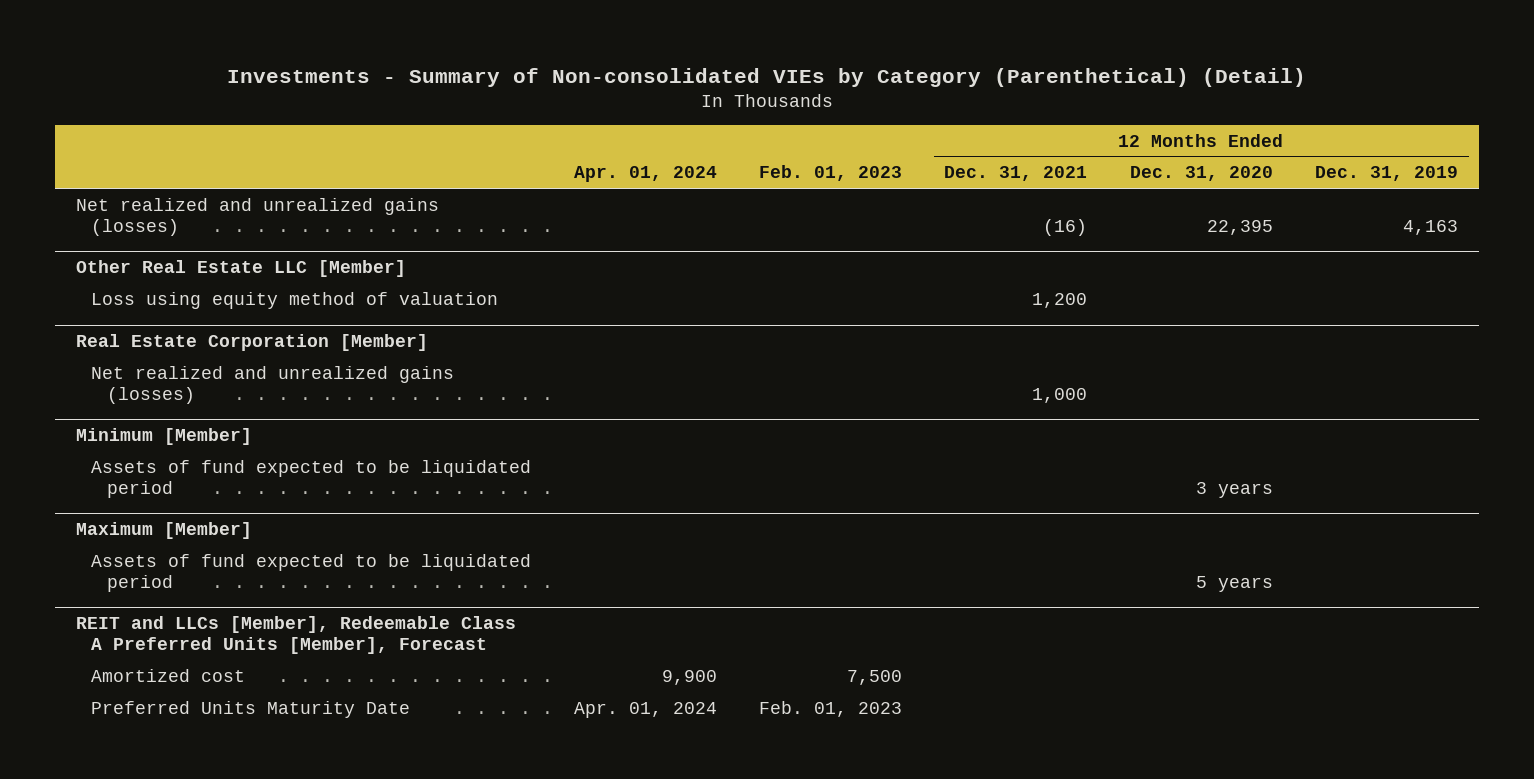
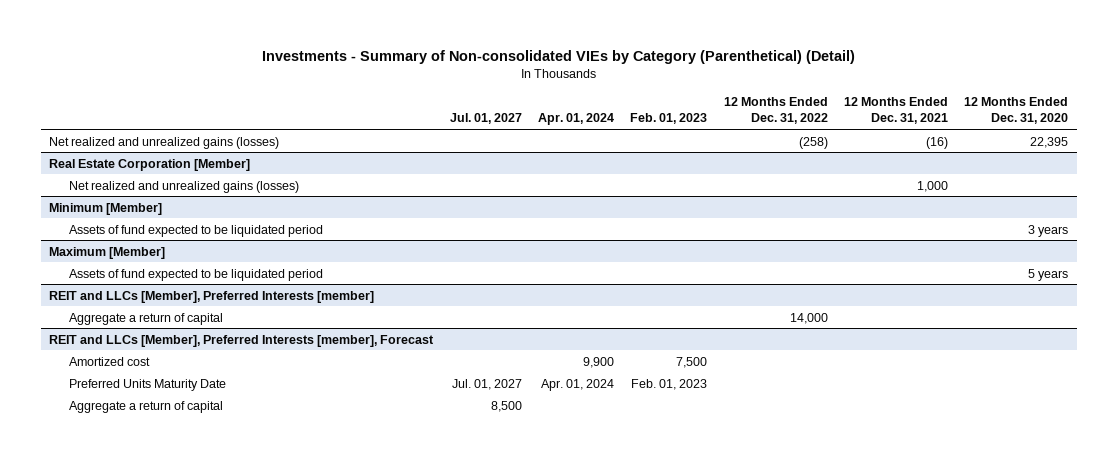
- | Apr. 01, 2024 | Feb. 01, 2023 | 12 Months Ended Dec. 31, 2021 | 12 Months Ended Dec. 31, 2020 | 12 Months Ended Dec. 31, 2019
+ | Jul. 01, 2027 | Apr. 01, 2024 | Feb. 01, 2023 | 12 Months Ended Dec. 31, 2022 | 12 Months Ended Dec. 31, 2021 | 12 Months Ended Dec. 31, 2020
- Other Real Estate LLC [Member]
- Loss using equity method of valuation | | | 1,200 | |
- REIT and LLCs [Member], Redeemable Class A Preferred Units [Member], Forecast
+ REIT and LLCs [Member], Preferred Interests [member]
+ Aggregate a return of capital | | | | 14,000 | |
+ REIT and LLCs [Member], Preferred Interests [member], Forecast
+ Aggregate a return of capital | 8,500 | | | | |

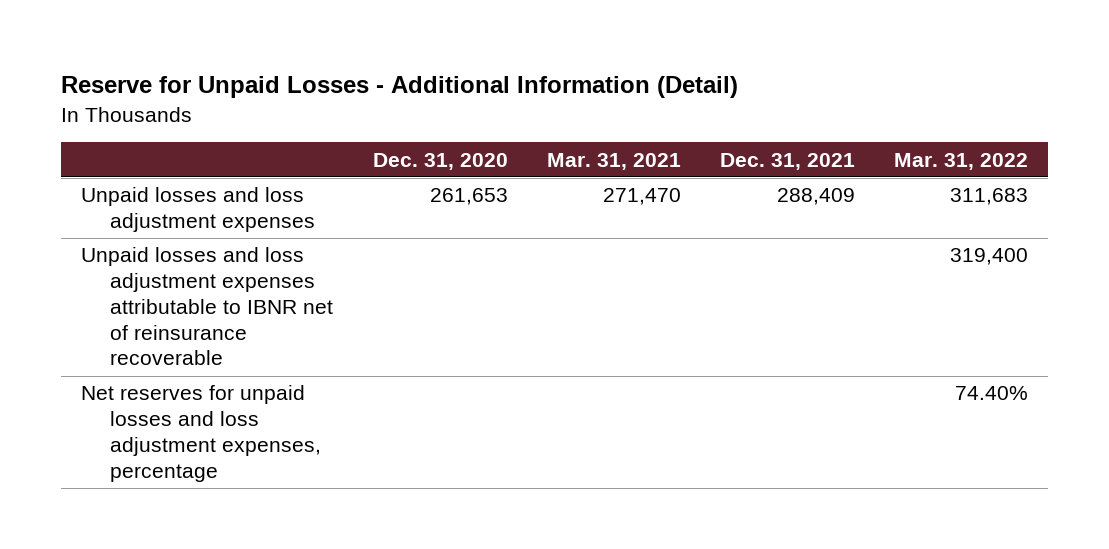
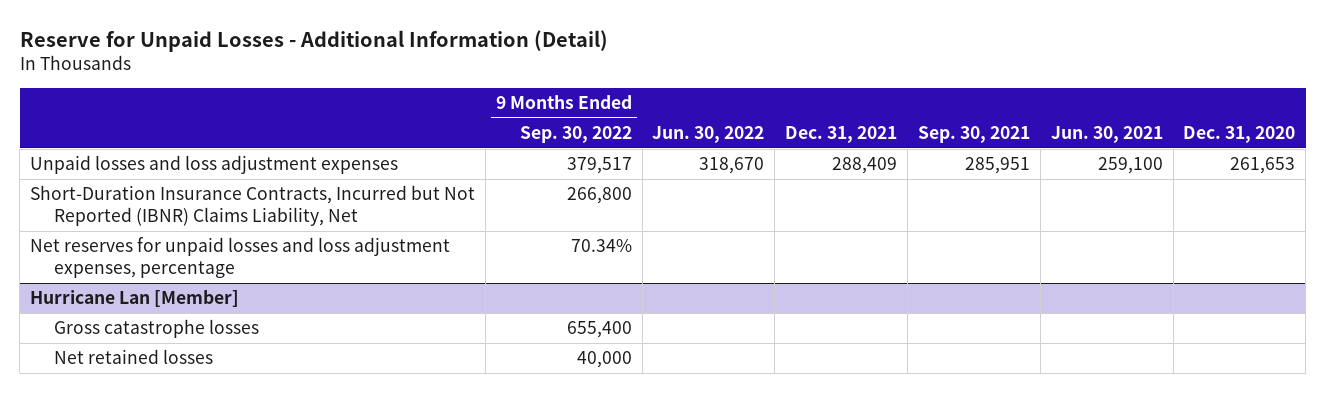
- | Dec. 31, 2020 | Mar. 31, 2021 | Dec. 31, 2021 | Mar. 31, 2022
+ | 9 Months Ended Sep. 30, 2022 | Jun. 30, 2022 | Dec. 31, 2021 | Sep. 30, 2021 | Jun. 30, 2021 | Dec. 31, 2020
- Unpaid losses and loss adjustment expenses attributable to IBNR net of reinsurance recoverable | | | | 319,400
+ Short-Duration Insurance Contracts, Incurred but Not Reported (IBNR) Claims Liability, Net | 266,800 | | | | |
+ Hurricane Lan [Member]
+ Gross catastrophe losses | 655,400 | | | | |
+ Net retained losses | 40,000 | | | | |

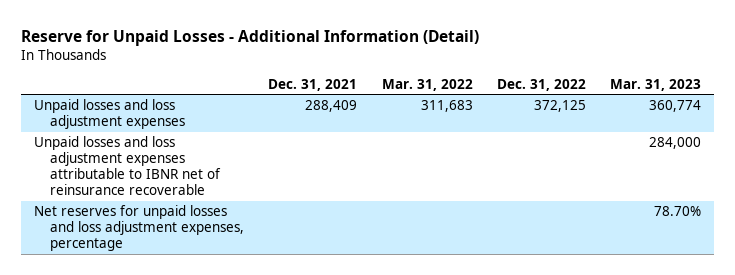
- | 9 Months Ended Sep. 30, 2022 | Jun. 30, 2022 | Dec. 31, 2021 | Sep. 30, 2021 | Jun. 30, 2021 | Dec. 31, 2020
+ | Dec. 31, 2021 | Mar. 31, 2022 | Dec. 31, 2022 | Mar. 31, 2023
- Short-Duration Insurance Contracts, Incurred but Not Reported (IBNR) Claims Liability, Net | 266,800 | | | | |
+ Unpaid losses and loss adjustment expenses attributable to IBNR net of reinsurance recoverable | | | | 284,000
- Hurricane Lan [Member]
- Gross catastrophe losses | 655,400 | | | | |
- Net retained losses | 40,000 | | | | |

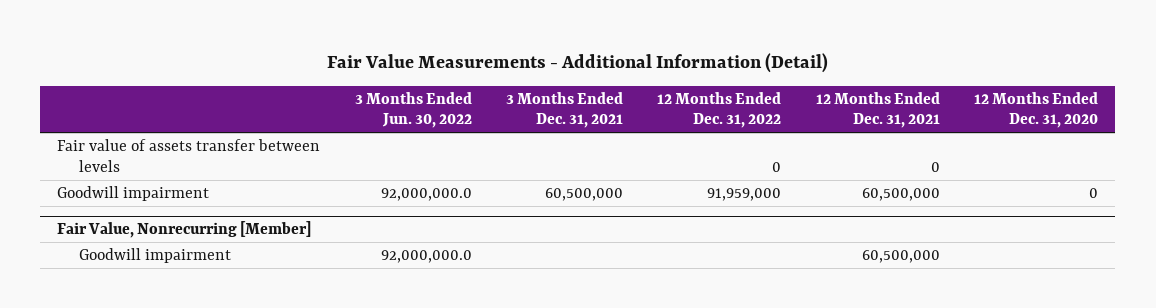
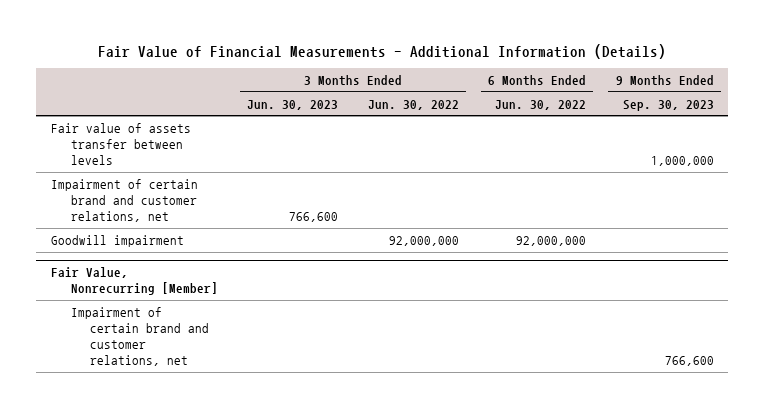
- Fair Value Measurements - Additional Information (Detail)
+ Fair Value of Financial Measurements - Additional Information (Details)
- | 3 Months Ended Jun. 30, 2022 | 3 Months Ended Dec. 31, 2021 | 12 Months Ended Dec. 31, 2022 | 12 Months Ended Dec. 31, 2021 | 12 Months Ended Dec. 31, 2020
+ | 3 Months Ended Jun. 30, 2023 | 3 Months Ended Jun. 30, 2022 | 6 Months Ended Jun. 30, 2022 | 9 Months Ended Sep. 30, 2023
- Goodwill impairment | 92,000,000.0 | 60,500,000 | 91,959,000 | 60,500,000 | 0
+ Impairment of certain brand and customer relations, net | 766,600 | | |
+ Goodwill impairment | | 92,000,000 | 92,000,000 |
@ Fair Value, Nonrecurring [Member]
- Goodwill impairment | 92,000,000.0 | | | 60,500,000 |
+ Impairment of certain brand and customer relations, net | | | | 766,600

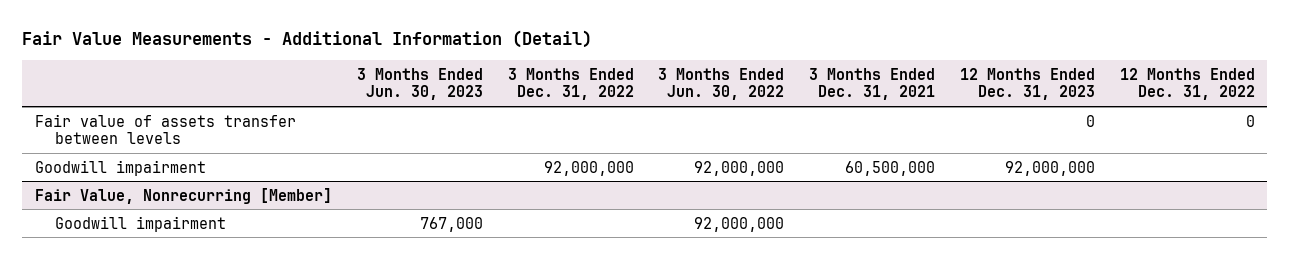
- Fair Value of Financial Measurements - Additional Information (Details)
+ Fair Value Measurements - Additional Information (Detail)
- | 3 Months Ended Jun. 30, 2023 | 3 Months Ended Jun. 30, 2022 | 6 Months Ended Jun. 30, 2022 | 9 Months Ended Sep. 30, 2023
+ | 3 Months Ended Jun. 30, 2023 | 3 Months Ended Dec. 31, 2022 | 3 Months Ended Jun. 30, 2022 | 3 Months Ended Dec. 31, 2021 | 12 Months Ended Dec. 31, 2023 | 12 Months Ended Dec. 31, 2022
- Impairment of certain brand and customer relations, net | 766,600 | | |
@ Fair Value, Nonrecurring [Member]
- Impairment of certain brand and customer relations, net | | | | 766,600
+ Goodwill impairment | 767,000 | | 92,000,000 | | |

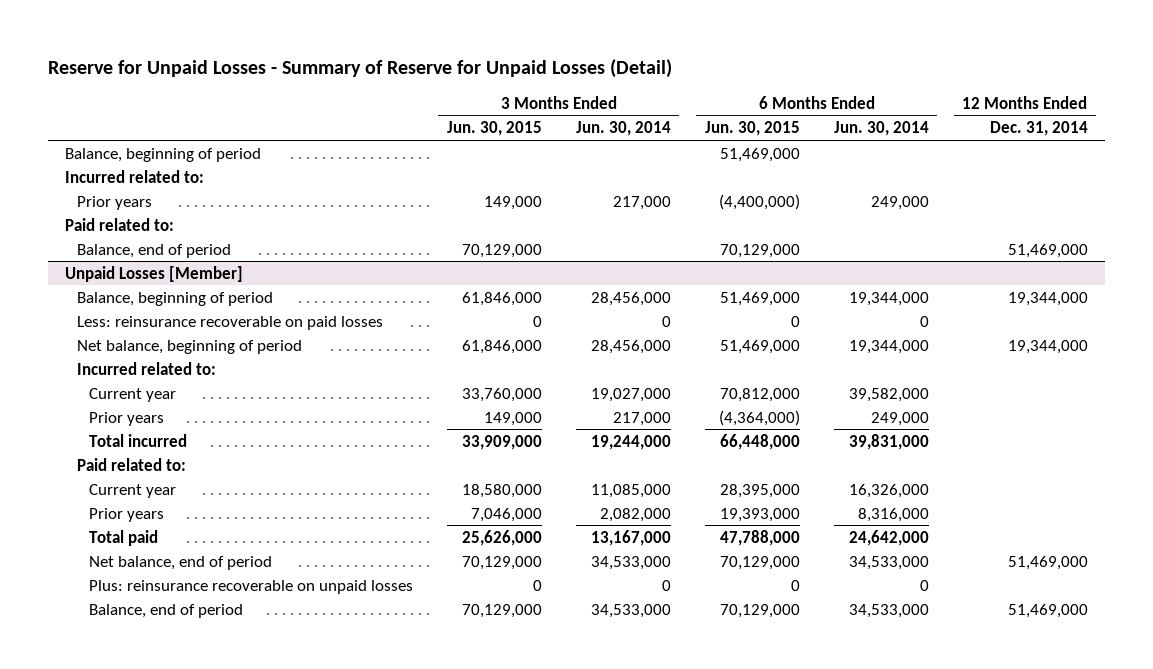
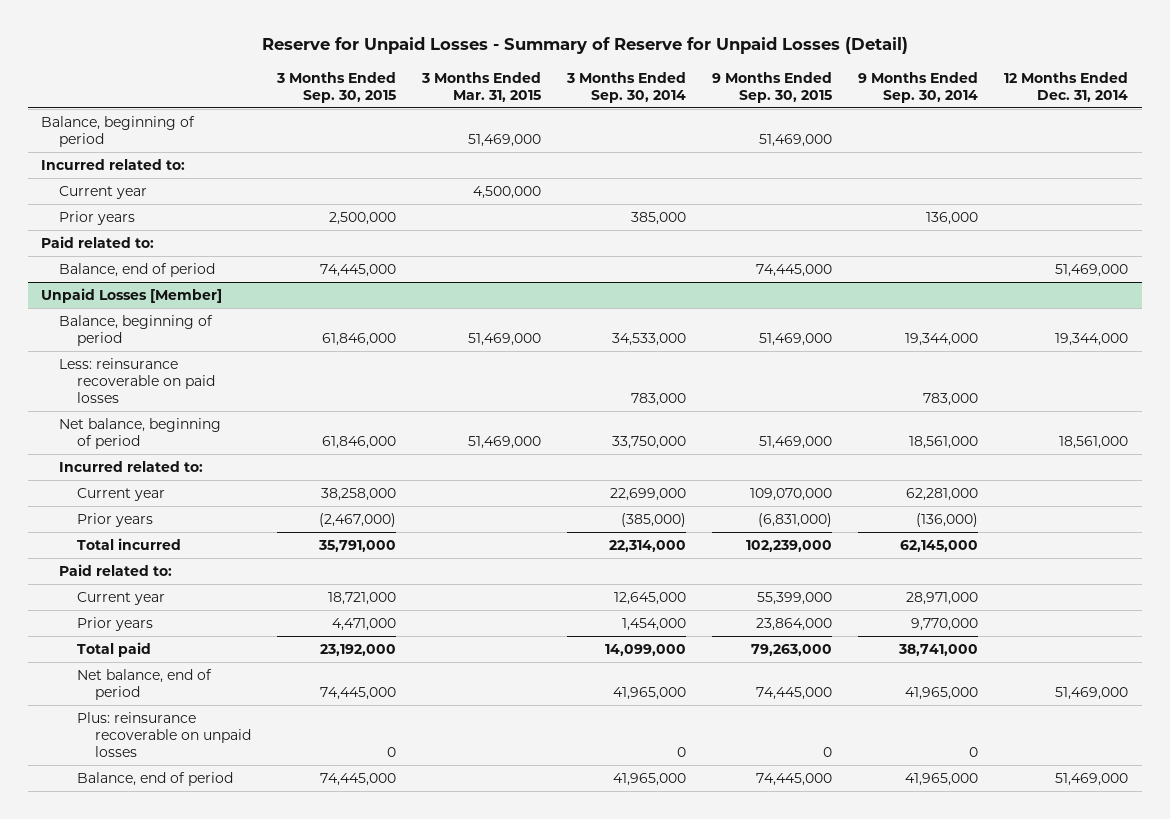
- | 3 Months Ended Jun. 30, 2015 | 3 Months Ended Jun. 30, 2014 | 6 Months Ended Jun. 30, 2015 | 6 Months Ended Jun. 30, 2014 | 12 Months Ended Dec. 31, 2014
+ | 3 Months Ended Sep. 30, 2015 | 3 Months Ended Mar. 31, 2015 | 3 Months Ended Sep. 30, 2014 | 9 Months Ended Sep. 30, 2015 | 9 Months Ended Sep. 30, 2014 | 12 Months Ended Dec. 31, 2014
+ Current year | | 4,500,000 | | | |
@ Unpaid Losses [Member]
- Net balance, beginning of period | 61,846,000 | 28,456,000 | 51,469,000 | 19,344,000 | 19,344,000
+ Net balance, beginning of period | 61,846,000 | 51,469,000 | 33,750,000 | 51,469,000 | 18,561,000 | 18,561,000

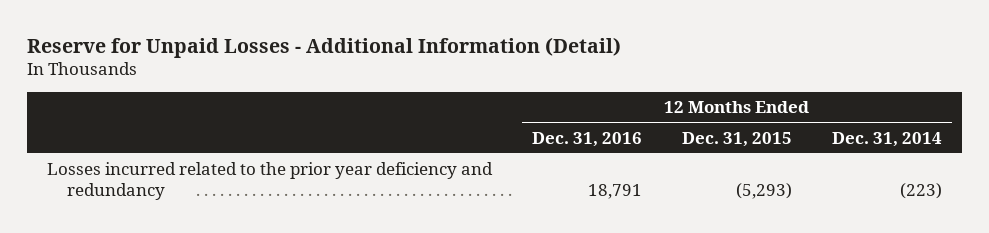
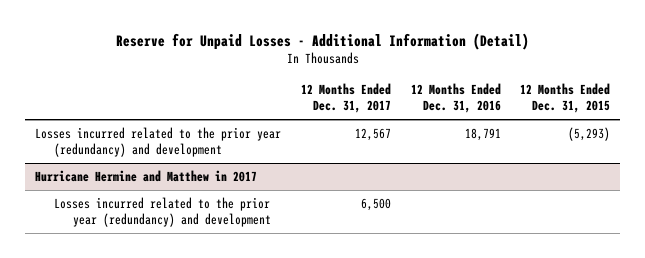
- | 12 Months Ended Dec. 31, 2016 | 12 Months Ended Dec. 31, 2015 | 12 Months Ended Dec. 31, 2014
+ | 12 Months Ended Dec. 31, 2017 | 12 Months Ended Dec. 31, 2016 | 12 Months Ended Dec. 31, 2015
- Losses incurred related to the prior year deficiency and redundancy | 18,791 | (5,293) | (223)
+ Losses incurred related to the prior year (redundancy) and development | 12,567 | 18,791 | (5,293)
+ Hurricane Hermine and Matthew in 2017
+ Losses incurred related to the prior year (redundancy) and development | 6,500 | |

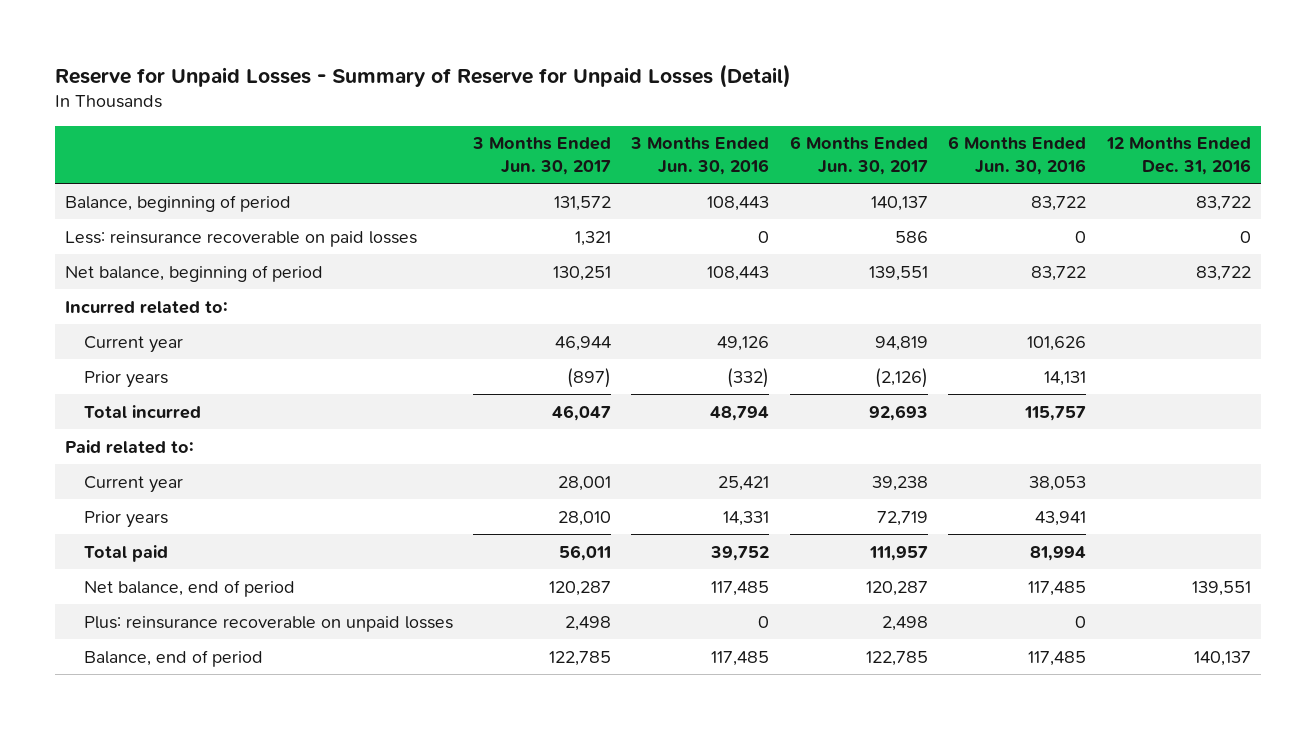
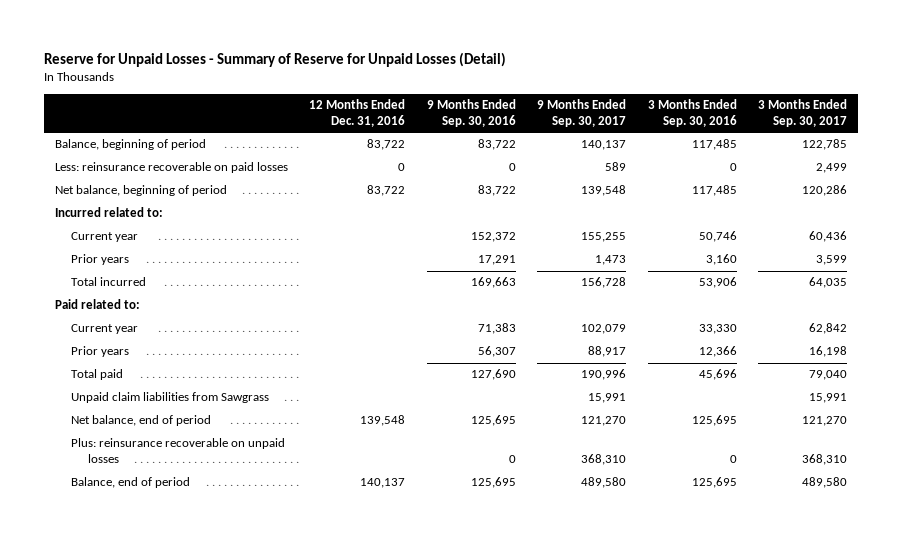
- | 3 Months Ended Jun. 30, 2017 | 3 Months Ended Jun. 30, 2016 | 6 Months Ended Jun. 30, 2017 | 6 Months Ended Jun. 30, 2016 | 12 Months Ended Dec. 31, 2016
+ | 12 Months Ended Dec. 31, 2016 | 9 Months Ended Sep. 30, 2016 | 9 Months Ended Sep. 30, 2017 | 3 Months Ended Sep. 30, 2016 | 3 Months Ended Sep. 30, 2017
- Net balance, end of period | 120,287 | 117,485 | 120,287 | 117,485 | 139,551
+ Unpaid claim liabilities from Sawgrass | | | 15,991 | | 15,991
+ Net balance, end of period | 139,548 | 125,695 | 121,270 | 125,695 | 121,270

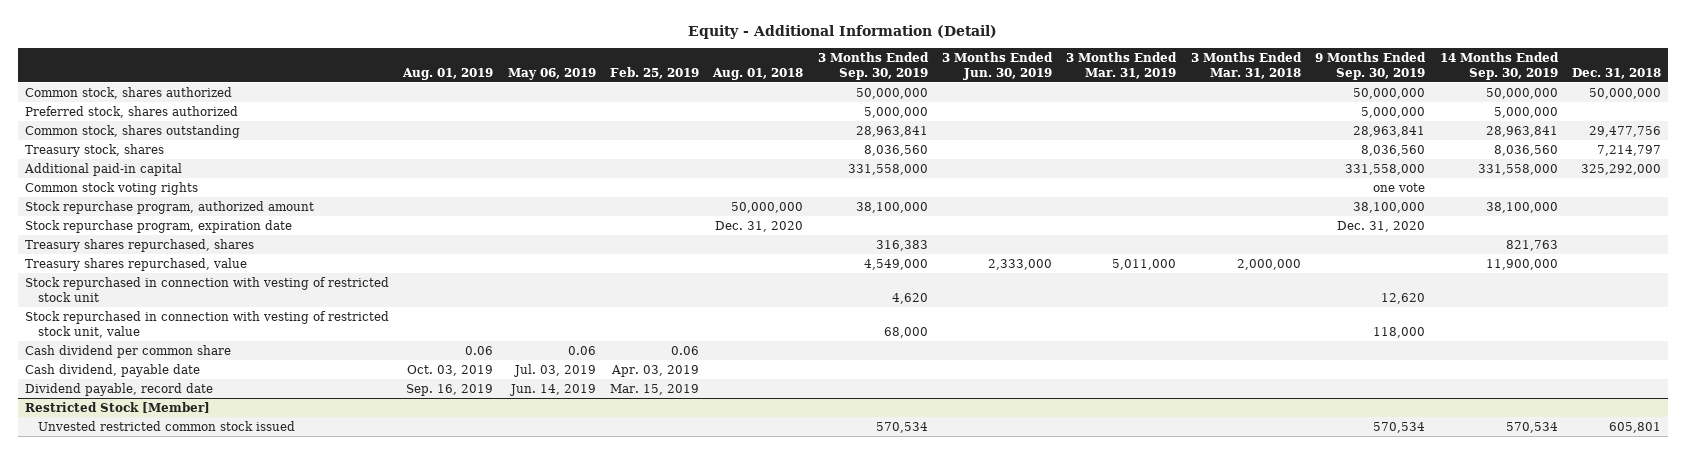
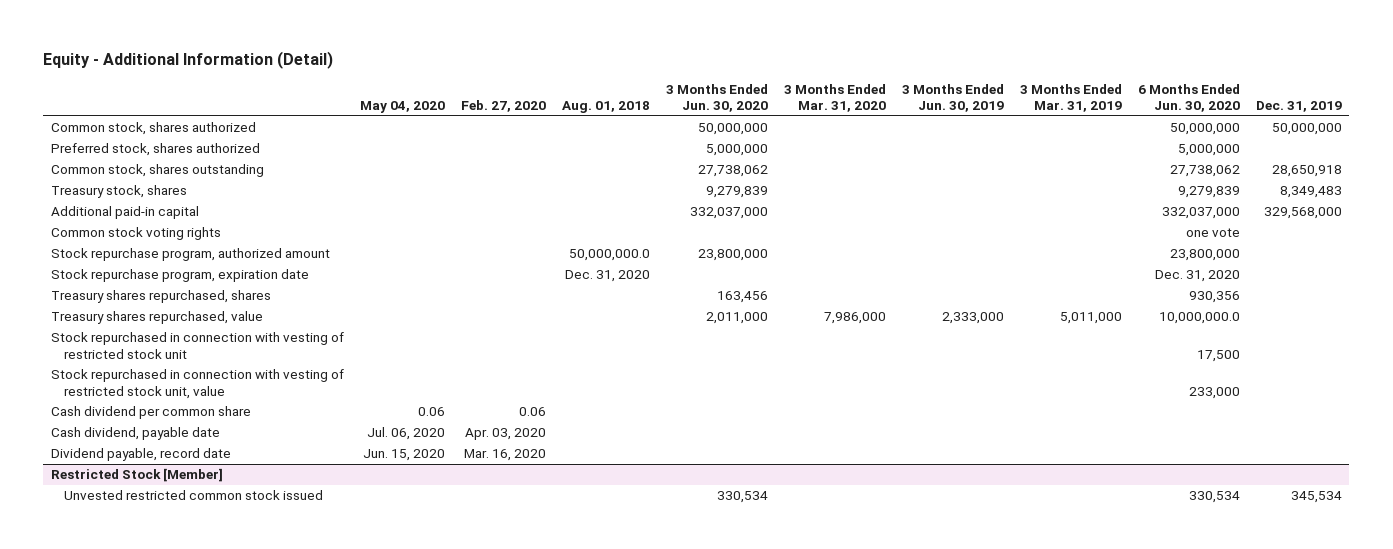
- | Aug. 01, 2019 | May 06, 2019 | Feb. 25, 2019 | Aug. 01, 2018 | 3 Months Ended Sep. 30, 2019 | 3 Months Ended Jun. 30, 2019 | 3 Months Ended Mar. 31, 2019 | 3 Months Ended Mar. 31, 2018 | 9 Months Ended Sep. 30, 2019 | 14 Months Ended Sep. 30, 2019 | Dec. 31, 2018
+ | May 04, 2020 | Feb. 27, 2020 | Aug. 01, 2018 | 3 Months Ended Jun. 30, 2020 | 3 Months Ended Mar. 31, 2020 | 3 Months Ended Jun. 30, 2019 | 3 Months Ended Mar. 31, 2019 | 6 Months Ended Jun. 30, 2020 | Dec. 31, 2019
- Stock repurchase program, authorized amount | | | | 50,000,000 | 38,100,000 | | | | 38,100,000 | 38,100,000 |
+ Stock repurchase program, authorized amount | | | 50,000,000.0 | 23,800,000 | | | | 23,800,000 |

